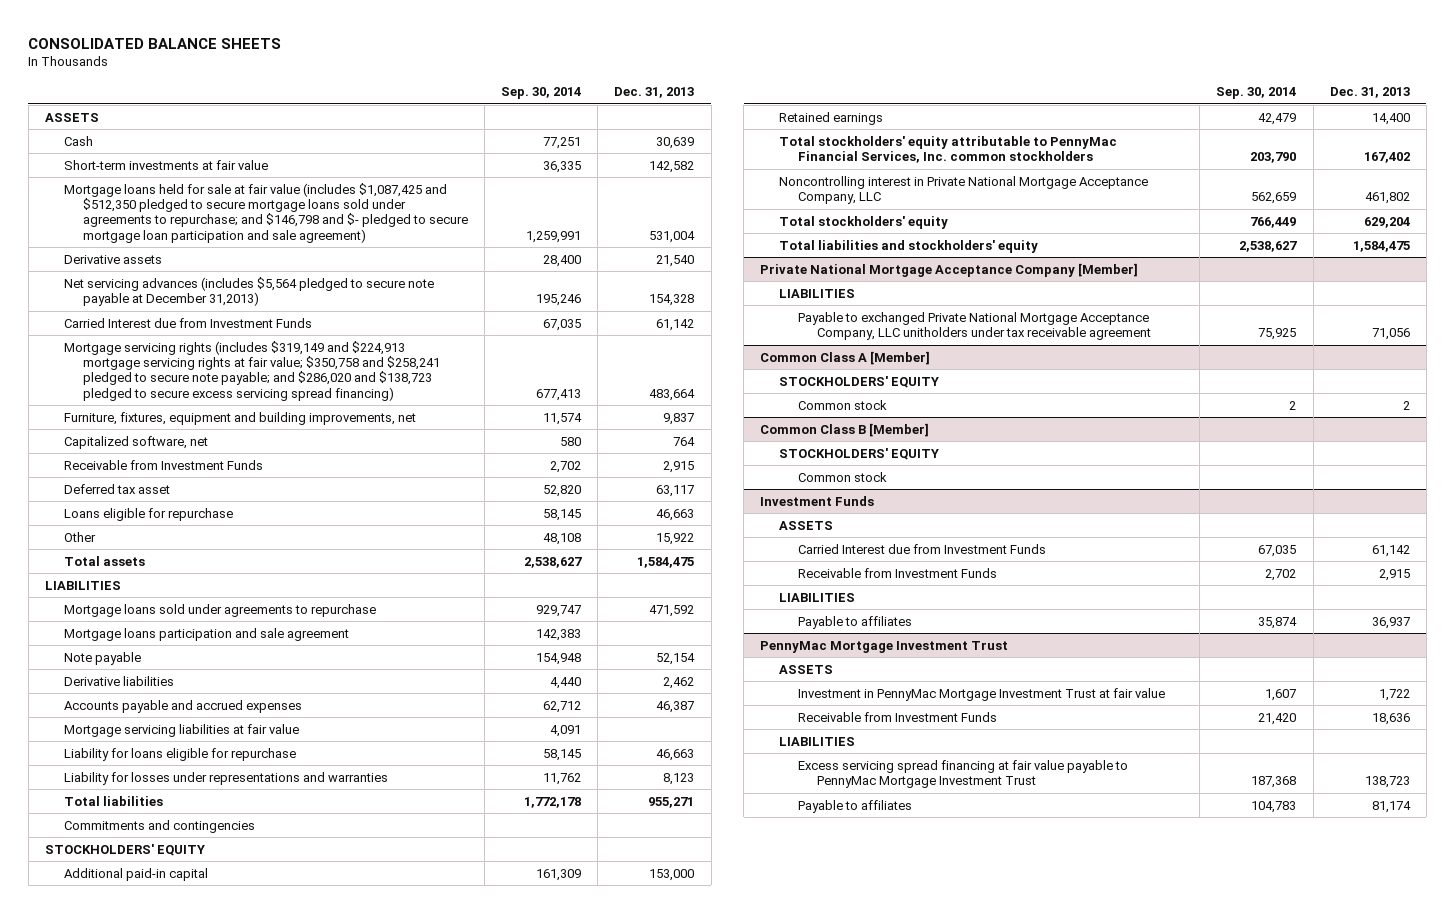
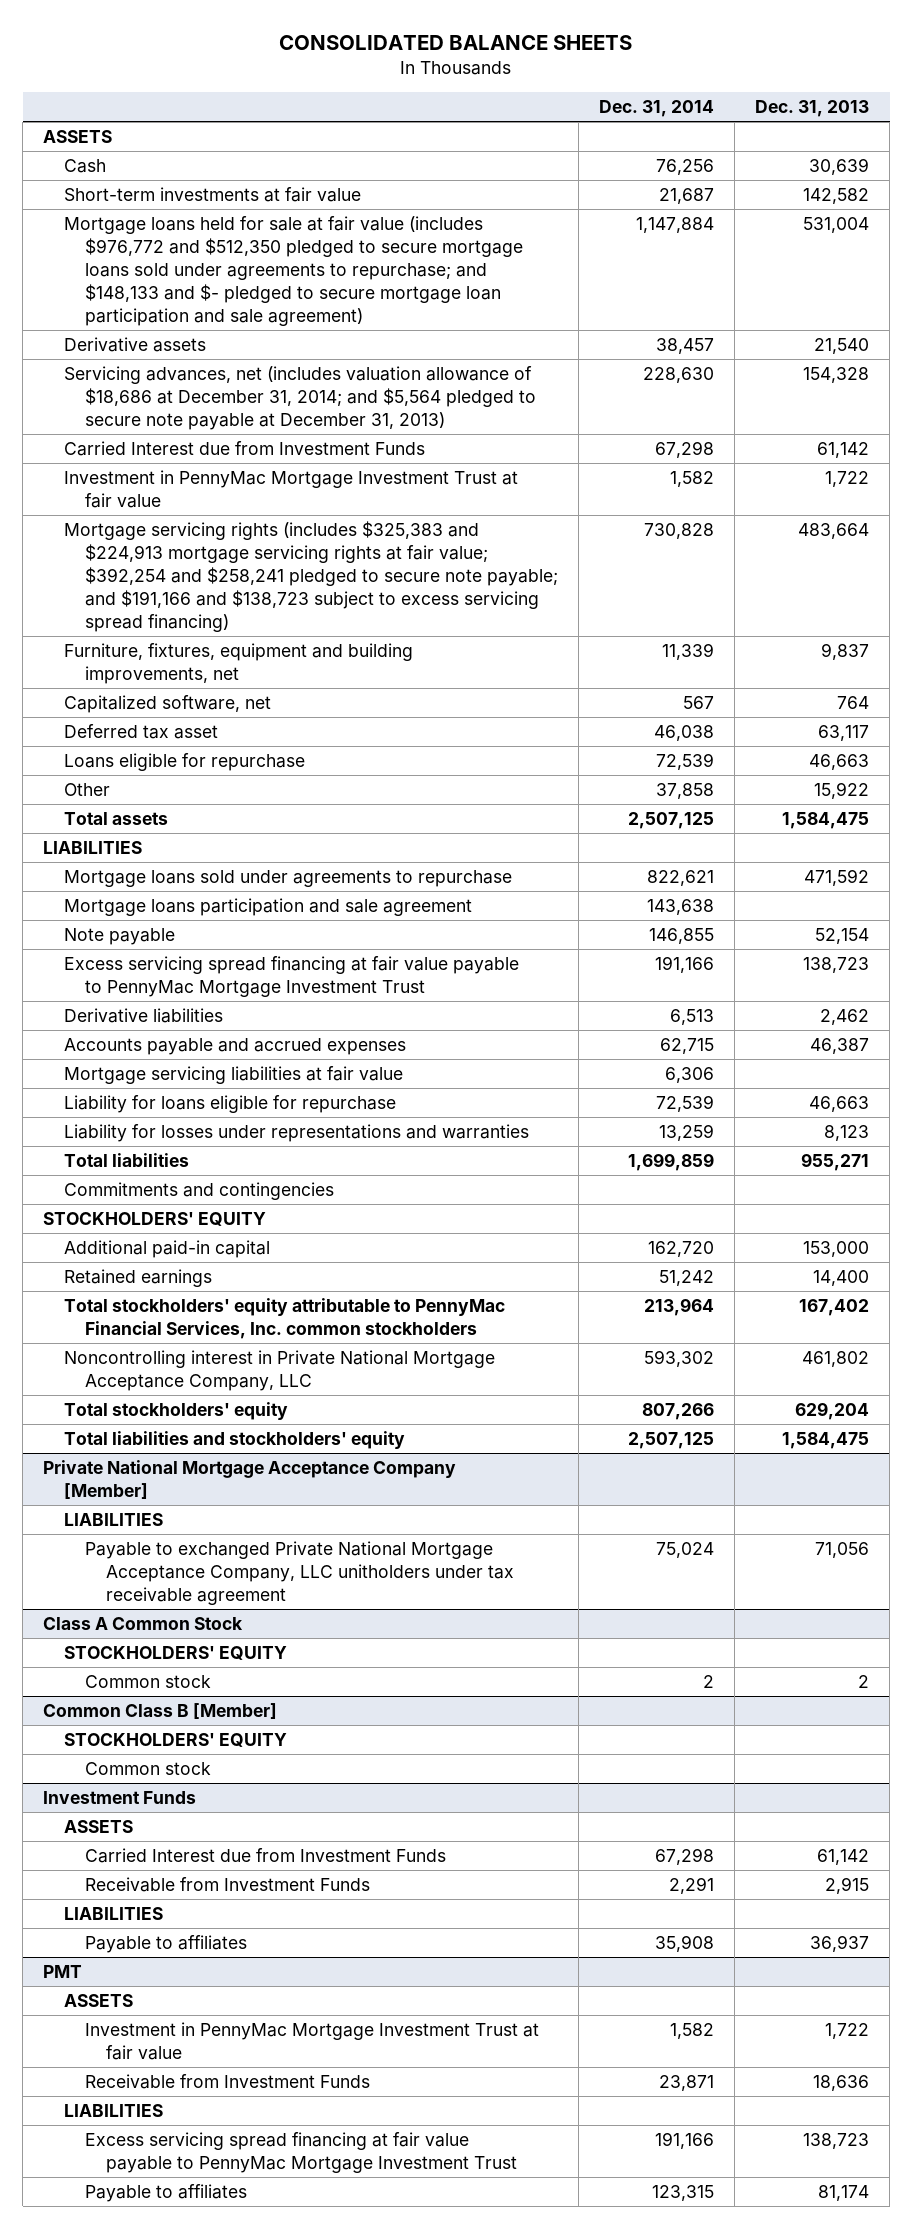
- | Sep. 30, 2014 | Dec. 31, 2013
+ | Dec. 31, 2014 | Dec. 31, 2013
- Mortgage loans held for sale at fair value (includes $1,087,425 and $512,350 pledged to secure mortgage loans sold under agreements to repurchase; and $146,798 and $- pledged to secure mortgage loan participation and sale agreement) | 1,259,991 | 531,004
+ Mortgage loans held for sale at fair value (includes $976,772 and $512,350 pledged to secure mortgage loans sold under agreements to repurchase; and $148,133 and $- pledged to secure mortgage loan participation and sale agreement) | 1,147,884 | 531,004
- Net servicing advances (includes $5,564 pledged to secure note payable at December 31,2013) | 195,246 | 154,328
+ Servicing advances, net (includes valuation allowance of $18,686 at December 31, 2014; and $5,564 pledged to secure note payable at December 31, 2013) | 228,630 | 154,328
- Mortgage servicing rights (includes $319,149 and $224,913 mortgage servicing rights at fair value; $350,758 and $258,241 pledged to secure note payable; and $286,020 and $138,723 pledged to secure excess servicing spread financing) | 677,413 | 483,664
+ Investment in PennyMac Mortgage Investment Trust at fair value | 1,582 | 1,722
+ Mortgage servicing rights (includes $325,383 and $224,913 mortgage servicing rights at fair value; $392,254 and $258,241 pledged to secure note payable; and $191,166 and $138,723 subject to excess servicing spread financing) | 730,828 | 483,664
- Receivable from Investment Funds | 2,702 | 2,915
+ Excess servicing spread financing at fair value payable to PennyMac Mortgage Investment Trust | 191,166 | 138,723
- Common Class A [Member]
+ Class A Common Stock
- PennyMac Mortgage Investment Trust
+ PMT

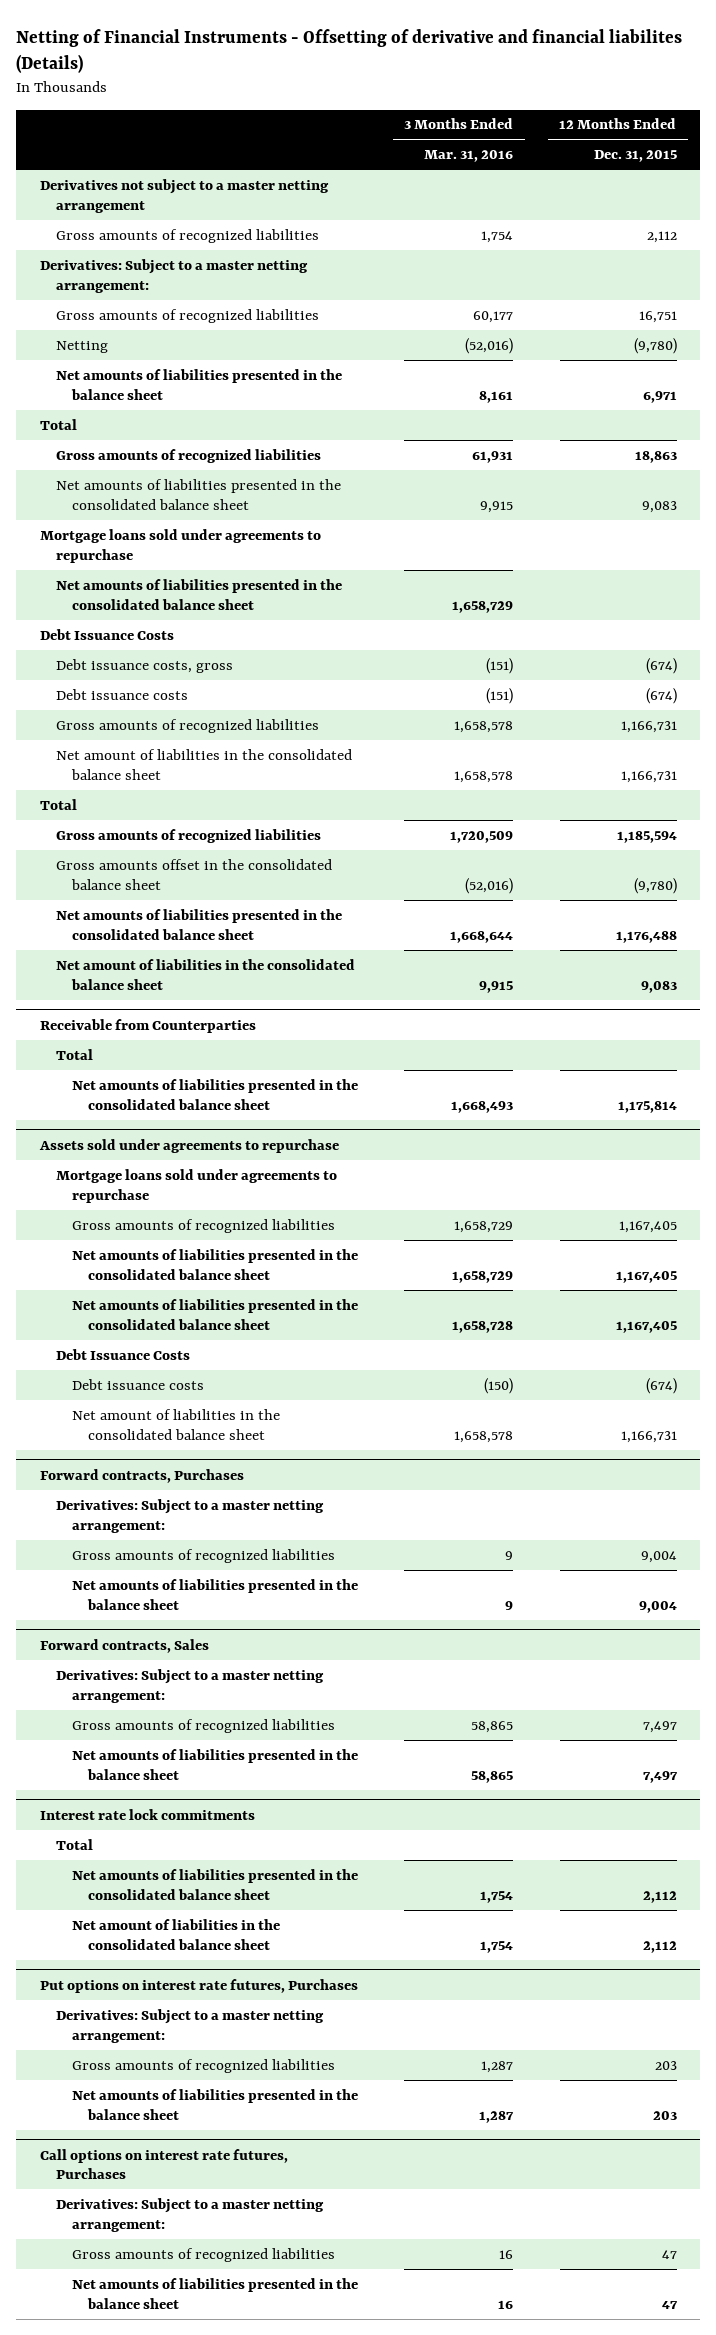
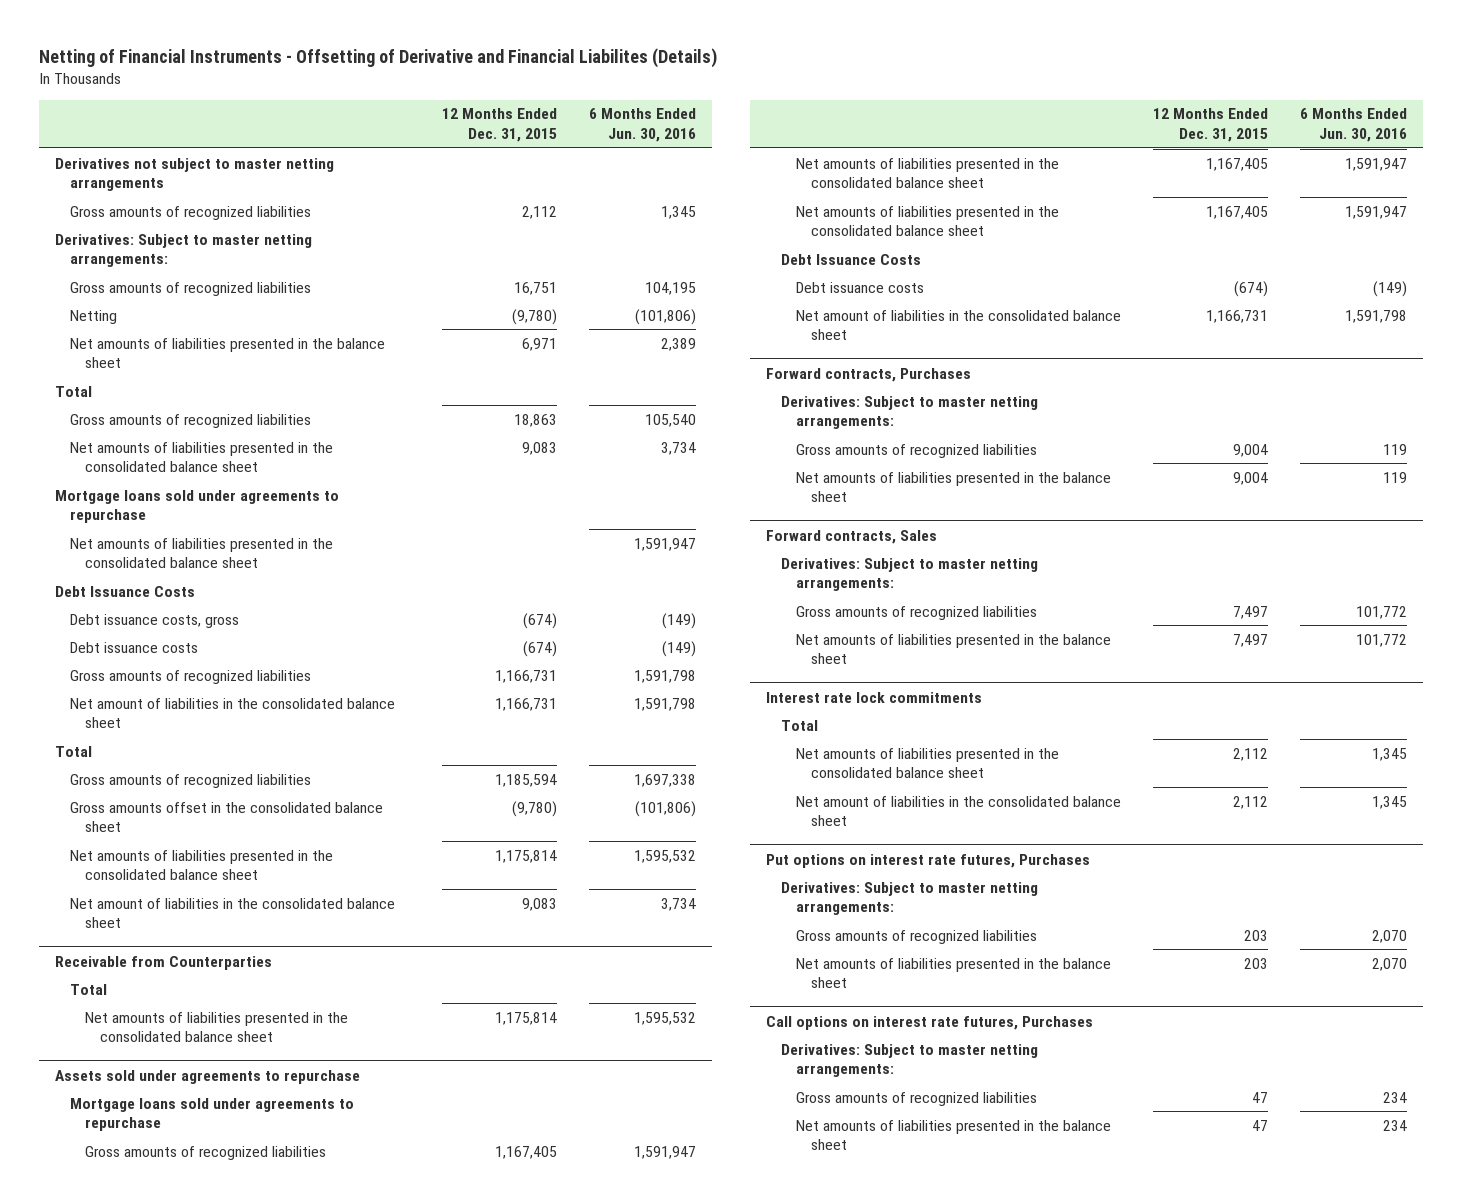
- Netting of Financial Instruments - Offsetting of derivative and financial liabilites (Details)
+ Netting of Financial Instruments - Offsetting of Derivative and Financial Liabilites (Details)
- | 3 Months Ended Mar. 31, 2016 | 12 Months Ended Dec. 31, 2015
+ | 12 Months Ended Dec. 31, 2015 | 6 Months Ended Jun. 30, 2016
- Derivatives not subject to a master netting arrangement
+ Derivatives not subject to master netting arrangements
- Derivatives: Subject to a master netting arrangement:
+ Derivatives: Subject to master netting arrangements:
- Net amounts of liabilities presented in the consolidated balance sheet | 1,668,644 | 1,176,488
+ Net amounts of liabilities presented in the consolidated balance sheet | 1,175,814 | 1,595,532
@ Forward contracts, Purchases
- Derivatives: Subject to a master netting arrangement:
+ Derivatives: Subject to master netting arrangements:
@ Forward contracts, Sales
- Derivatives: Subject to a master netting arrangement:
+ Derivatives: Subject to master netting arrangements:
@ Put options on interest rate futures, Purchases
- Derivatives: Subject to a master netting arrangement:
+ Derivatives: Subject to master netting arrangements:
@ Call options on interest rate futures, Purchases
- Derivatives: Subject to a master netting arrangement:
+ Derivatives: Subject to master netting arrangements:

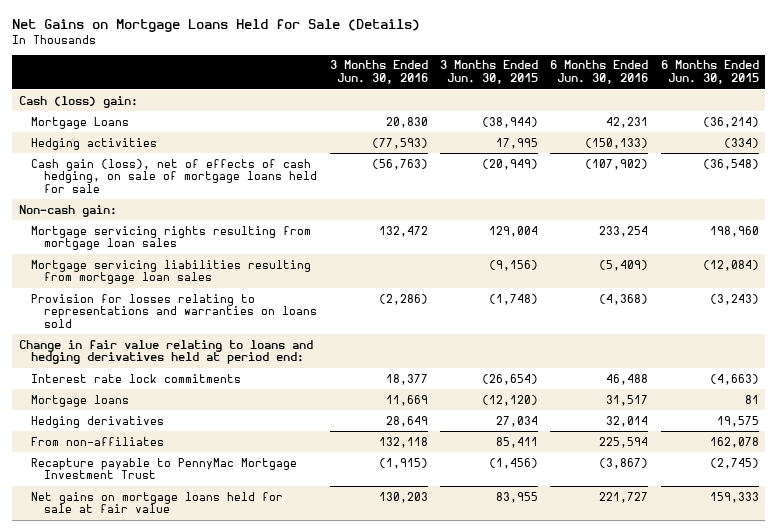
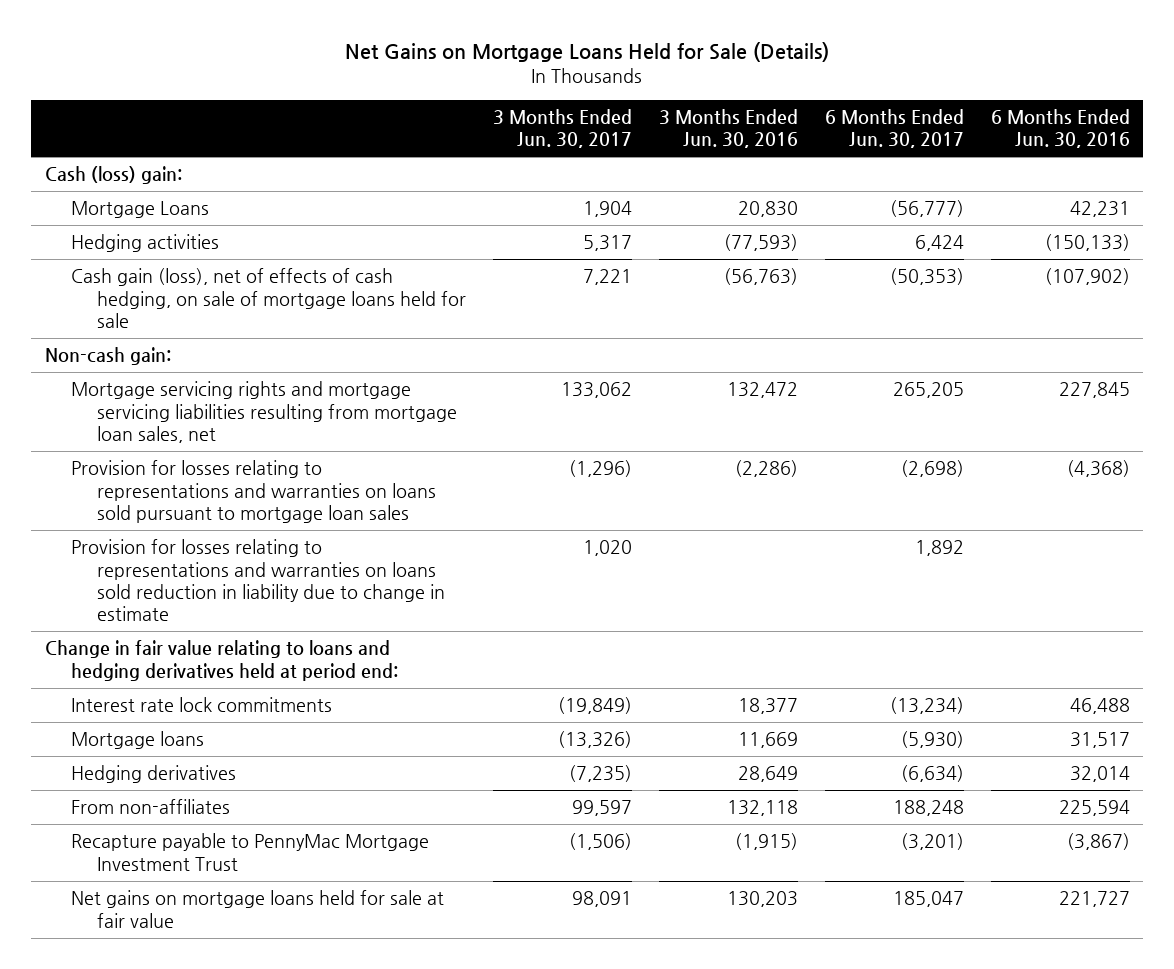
- | 3 Months Ended Jun. 30, 2016 | 3 Months Ended Jun. 30, 2015 | 6 Months Ended Jun. 30, 2016 | 6 Months Ended Jun. 30, 2015
+ | 3 Months Ended Jun. 30, 2017 | 3 Months Ended Jun. 30, 2016 | 6 Months Ended Jun. 30, 2017 | 6 Months Ended Jun. 30, 2016
- Mortgage servicing rights resulting from mortgage loan sales | 132,472 | 129,004 | 233,254 | 198,960
- Mortgage servicing liabilities resulting from mortgage loan sales | | (9,156) | (5,409) | (12,084)
- Provision for losses relating to representations and warranties on loans sold | (2,286) | (1,748) | (4,368) | (3,243)
+ Mortgage servicing rights and mortgage servicing liabilities resulting from mortgage loan sales, net | 133,062 | 132,472 | 265,205 | 227,845
+ Provision for losses relating to representations and warranties on loans sold pursuant to mortgage loan sales | (1,296) | (2,286) | (2,698) | (4,368)
+ Provision for losses relating to representations and warranties on loans sold reduction in liability due to change in estimate | 1,020 | | 1,892 |

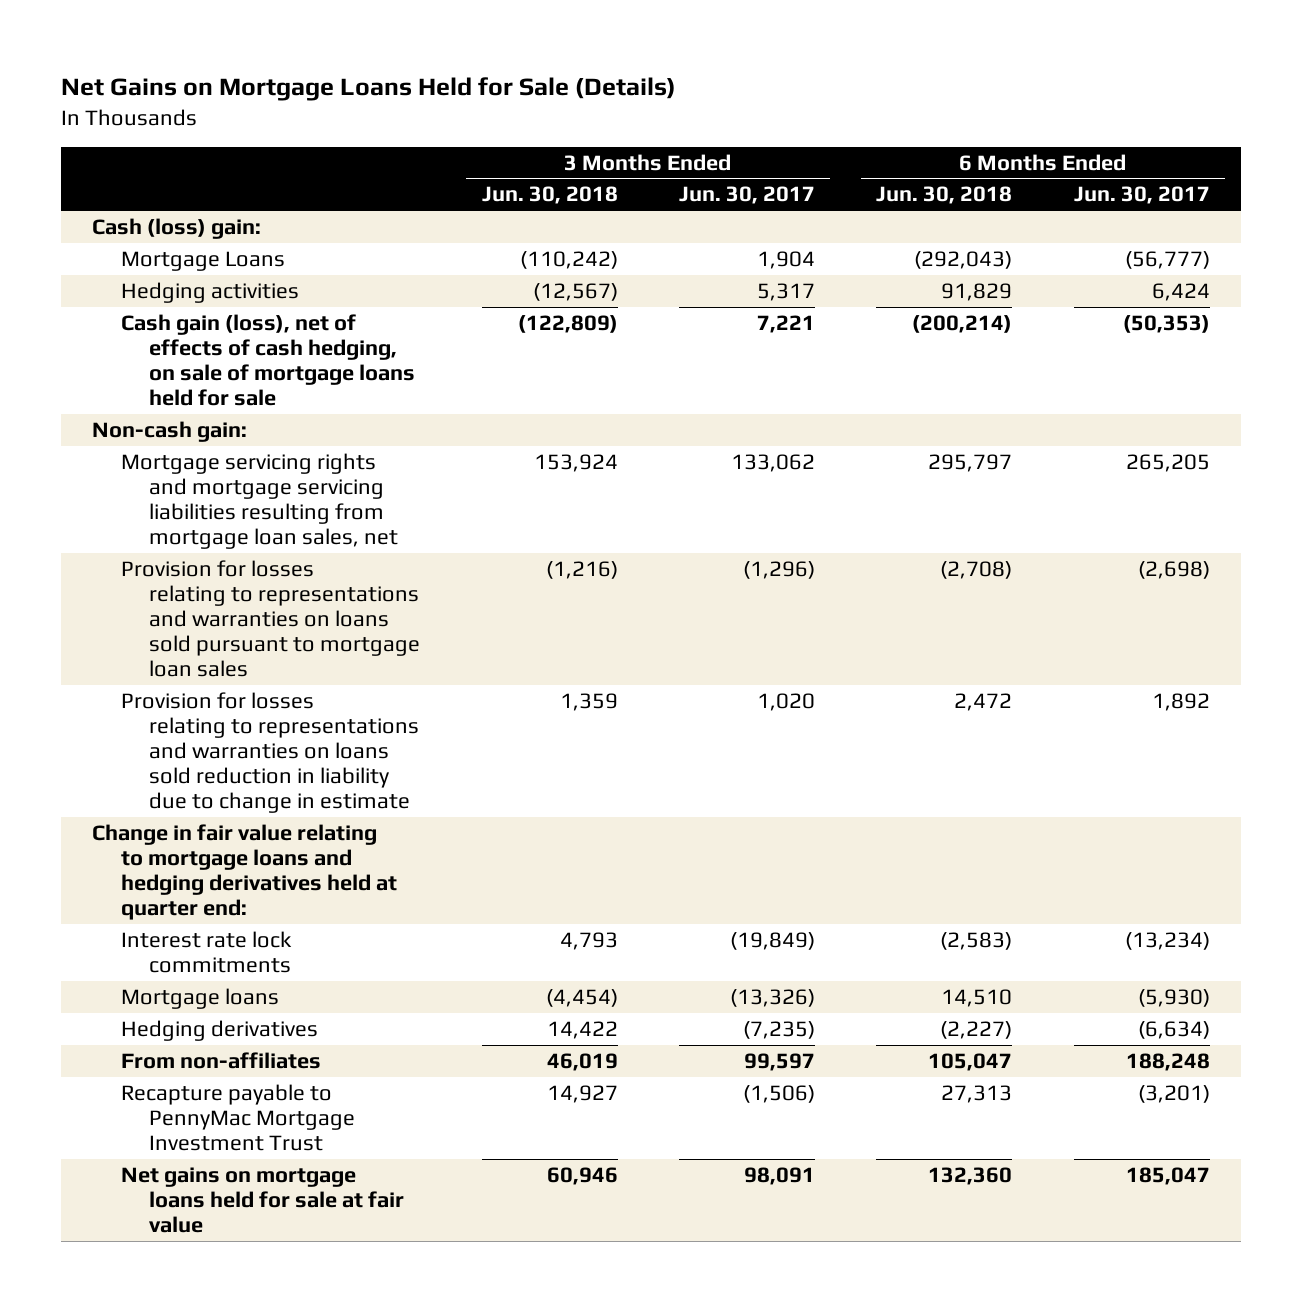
- | 3 Months Ended Jun. 30, 2017 | 3 Months Ended Jun. 30, 2016 | 6 Months Ended Jun. 30, 2017 | 6 Months Ended Jun. 30, 2016
+ | 3 Months Ended Jun. 30, 2018 | 3 Months Ended Jun. 30, 2017 | 6 Months Ended Jun. 30, 2018 | 6 Months Ended Jun. 30, 2017
- Change in fair value relating to loans and hedging derivatives held at period end:
+ Change in fair value relating to mortgage loans and hedging derivatives held at quarter end:

